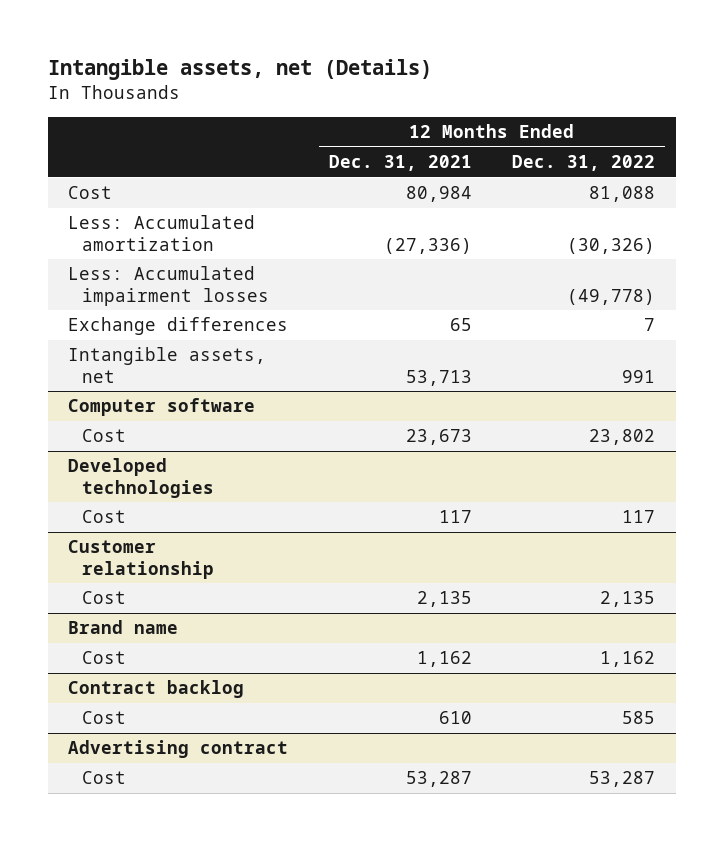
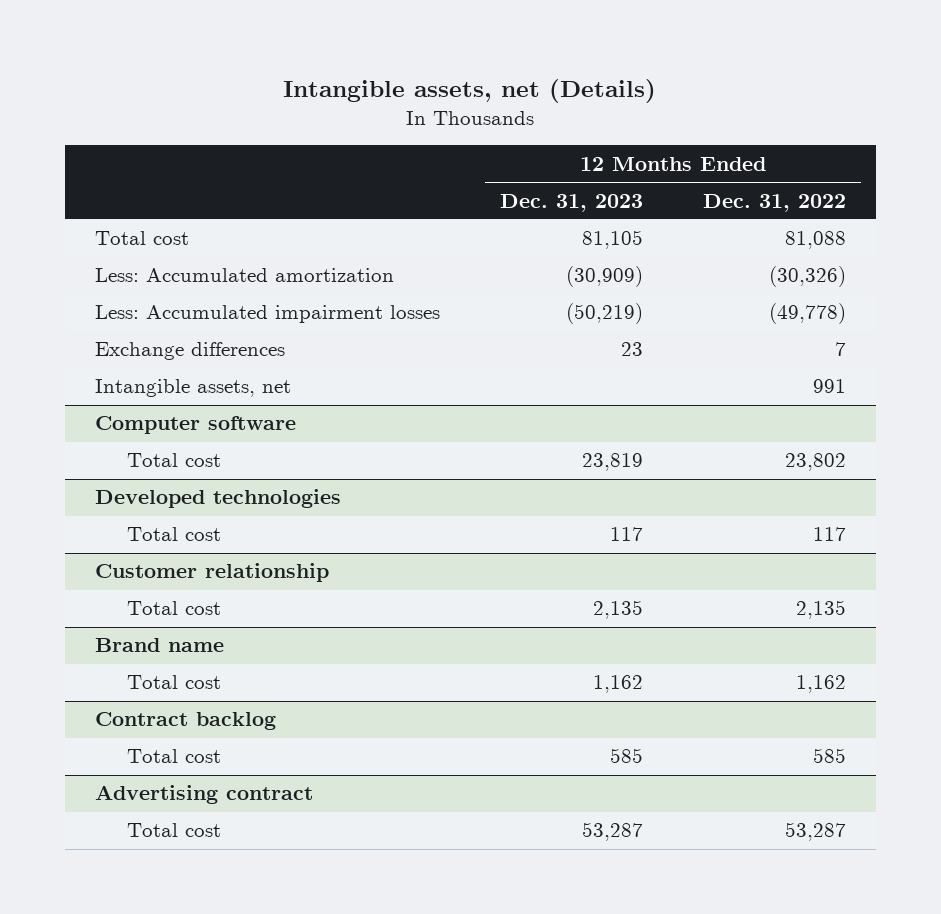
- | 12 Months Ended Dec. 31, 2021 | 12 Months Ended Dec. 31, 2022
+ | 12 Months Ended Dec. 31, 2023 | 12 Months Ended Dec. 31, 2022
- Cost | 80,984 | 81,088
+ Total cost | 81,105 | 81,088
@ Computer software
- Cost | 23,673 | 23,802
+ Total cost | 23,819 | 23,802
@ Developed technologies
- Cost | 117 | 117
+ Total cost | 117 | 117
@ Customer relationship
- Cost | 2,135 | 2,135
+ Total cost | 2,135 | 2,135
@ Brand name
- Cost | 1,162 | 1,162
+ Total cost | 1,162 | 1,162
@ Contract backlog
- Cost | 610 | 585
+ Total cost | 585 | 585
@ Advertising contract
- Cost | 53,287 | 53,287
+ Total cost | 53,287 | 53,287

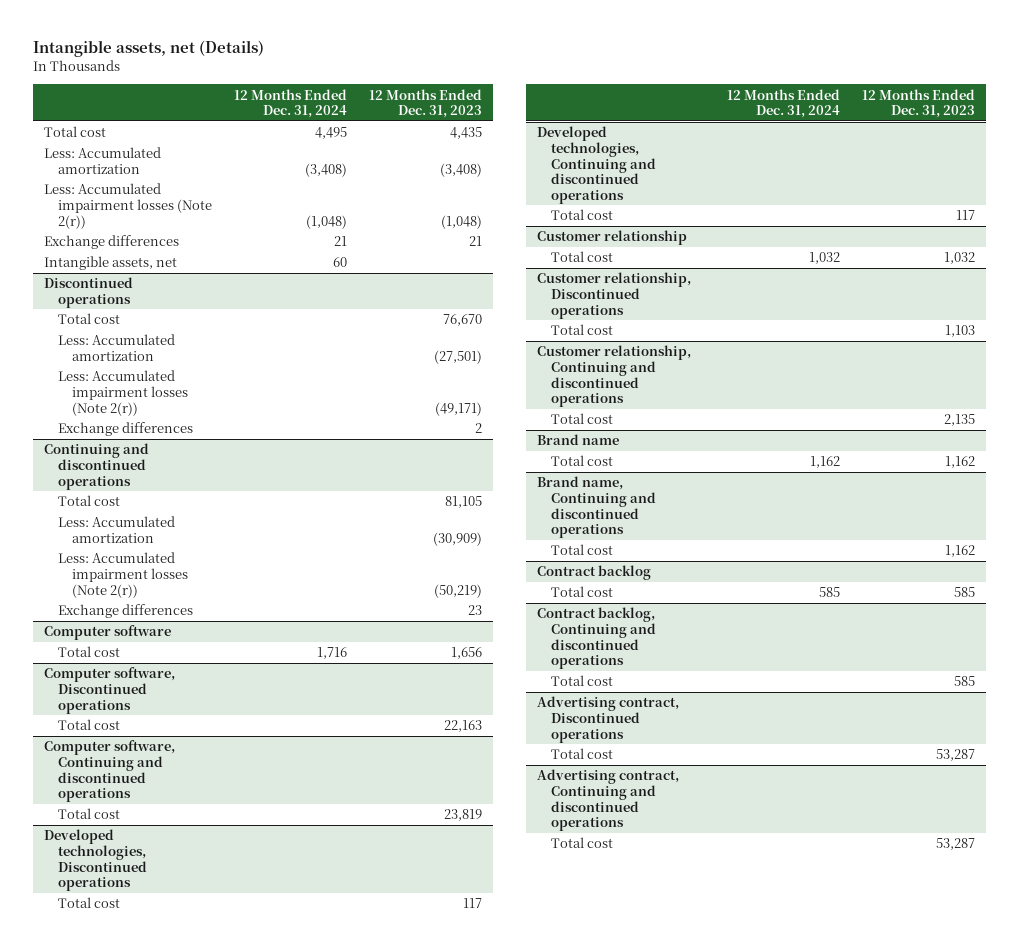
- | 12 Months Ended Dec. 31, 2023 | 12 Months Ended Dec. 31, 2022
+ | 12 Months Ended Dec. 31, 2024 | 12 Months Ended Dec. 31, 2023
+ Total cost | 4,495 | 4,435
+ Less: Accumulated amortization | (3,408) | (3,408)
+ Less: Accumulated impairment losses (Note 2(r)) | (1,048) | (1,048)
+ Exchange differences | 21 | 21
moved up: Intangible assets, net | 60 |
+ Discontinued operations
+ Total cost | | 76,670
+ Less: Accumulated amortization | | (27,501)
+ Less: Accumulated impairment losses (Note 2(r)) | | (49,171)
+ Exchange differences | | 2
+ Continuing and discontinued operations
- Less: Accumulated impairment losses | (50,219) | (49,778)
+ Less: Accumulated impairment losses (Note 2(r)) | | (50,219)
@ Computer software
+ Total cost | 1,716 | 1,656
+ Computer software, Discontinued operations
+ Total cost | | 22,163
+ Computer software, Continuing and discontinued operations
- Developed technologies
+ Developed technologies, Discontinued operations
+ Developed technologies, Continuing and discontinued operations
+ Total cost | | 117
@ Customer relationship
+ Total cost | 1,032 | 1,032
+ Customer relationship, Discontinued operations
+ Total cost | | 1,103
+ Customer relationship, Continuing and discontinued operations
+ Brand name, Continuing and discontinued operations
+ Total cost | | 1,162
- Advertising contract
+ Contract backlog, Continuing and discontinued operations
+ Total cost | | 585
+ Advertising contract, Discontinued operations
+ Advertising contract, Continuing and discontinued operations
+ Total cost | | 53,287

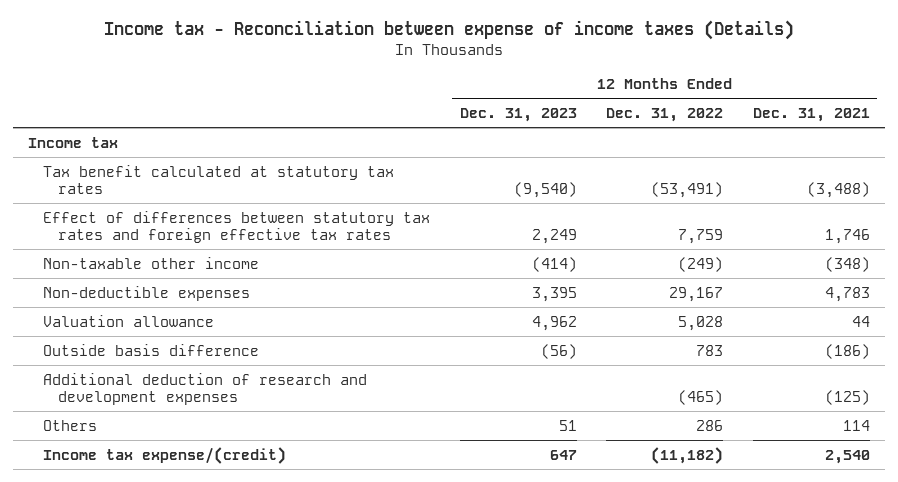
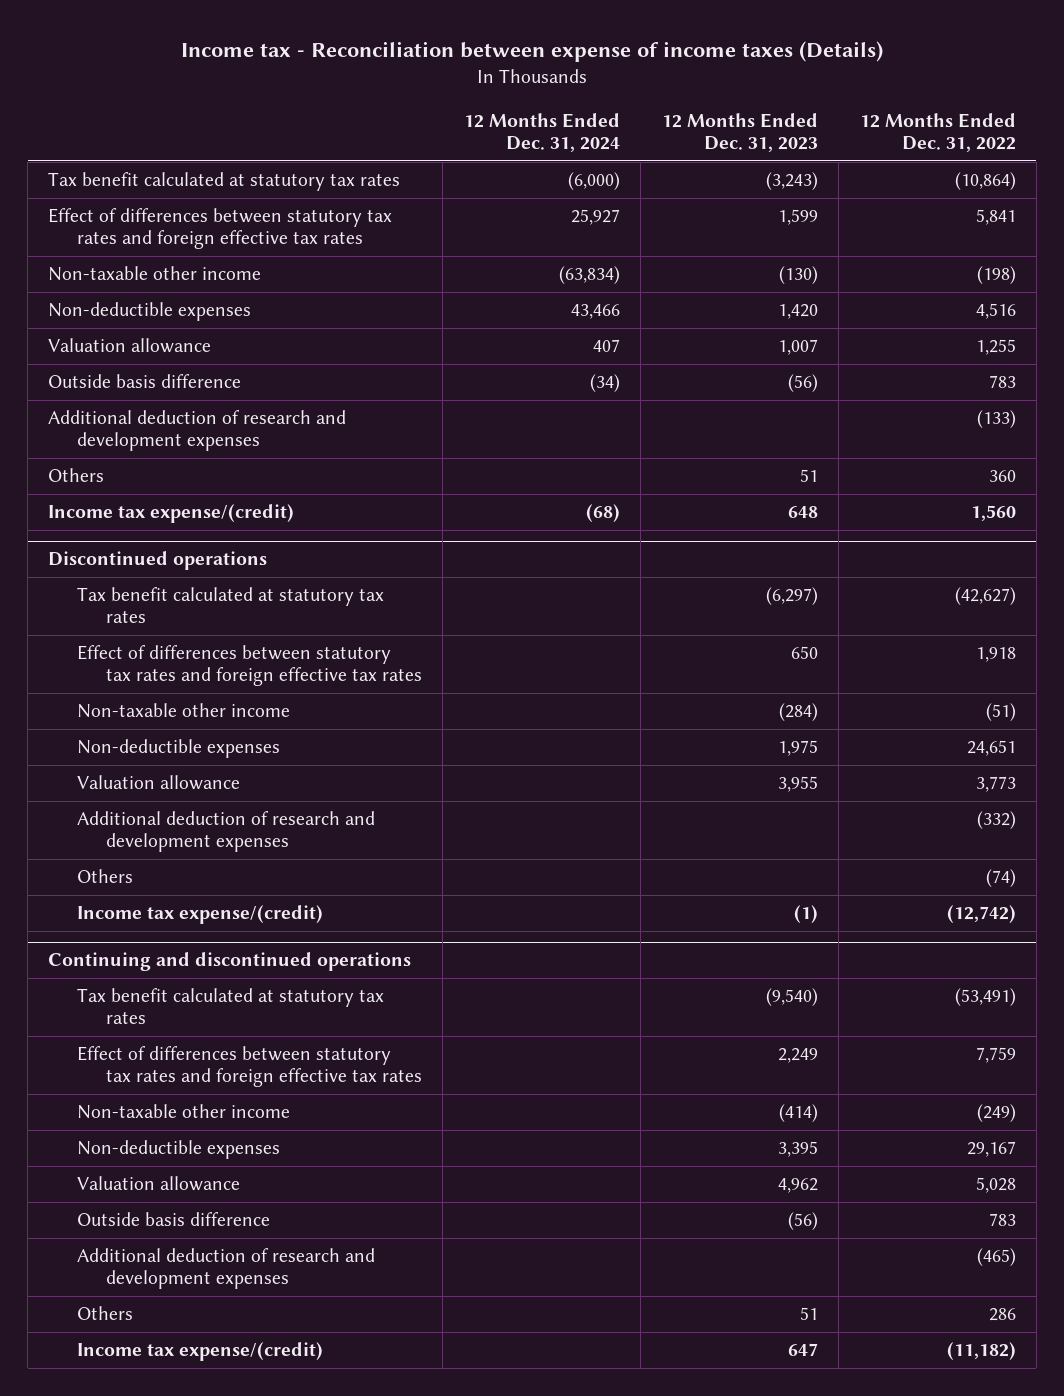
- | 12 Months Ended Dec. 31, 2023 | 12 Months Ended Dec. 31, 2022 | 12 Months Ended Dec. 31, 2021
+ | 12 Months Ended Dec. 31, 2024 | 12 Months Ended Dec. 31, 2023 | 12 Months Ended Dec. 31, 2022
- Income tax
+ Tax benefit calculated at statutory tax rates | (6,000) | (3,243) | (10,864)
+ Effect of differences between statutory tax rates and foreign effective tax rates | 25,927 | 1,599 | 5,841
+ Non-taxable other income | (63,834) | (130) | (198)
+ Non-deductible expenses | 43,466 | 1,420 | 4,516
+ Valuation allowance | 407 | 1,007 | 1,255
+ Outside basis difference | (34) | (56) | 783
+ Additional deduction of research and development expenses | | | (133)
+ Others | | 51 | 360
+ Income tax expense/(credit) | (68) | 648 | 1,560
+ Discontinued operations
+ Tax benefit calculated at statutory tax rates | | (6,297) | (42,627)
+ Effect of differences between statutory tax rates and foreign effective tax rates | | 650 | 1,918
+ Non-taxable other income | | (284) | (51)
+ Non-deductible expenses | | 1,975 | 24,651
+ Valuation allowance | | 3,955 | 3,773
+ Additional deduction of research and development expenses | | | (332)
+ Others | | | (74)
+ Income tax expense/(credit) | | (1) | (12,742)
+ Continuing and discontinued operations

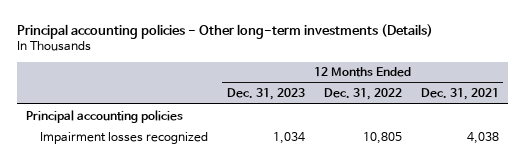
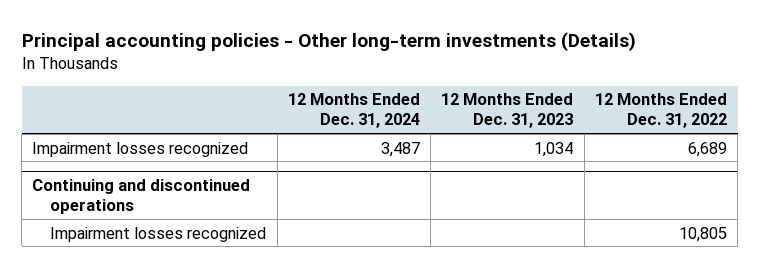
- | 12 Months Ended Dec. 31, 2023 | 12 Months Ended Dec. 31, 2022 | 12 Months Ended Dec. 31, 2021
+ | 12 Months Ended Dec. 31, 2024 | 12 Months Ended Dec. 31, 2023 | 12 Months Ended Dec. 31, 2022
- Principal accounting policies
- Impairment losses recognized | 1,034 | 10,805 | 4,038
+ Impairment losses recognized | 3,487 | 1,034 | 6,689
+ Continuing and discontinued operations
+ Impairment losses recognized | | | 10,805

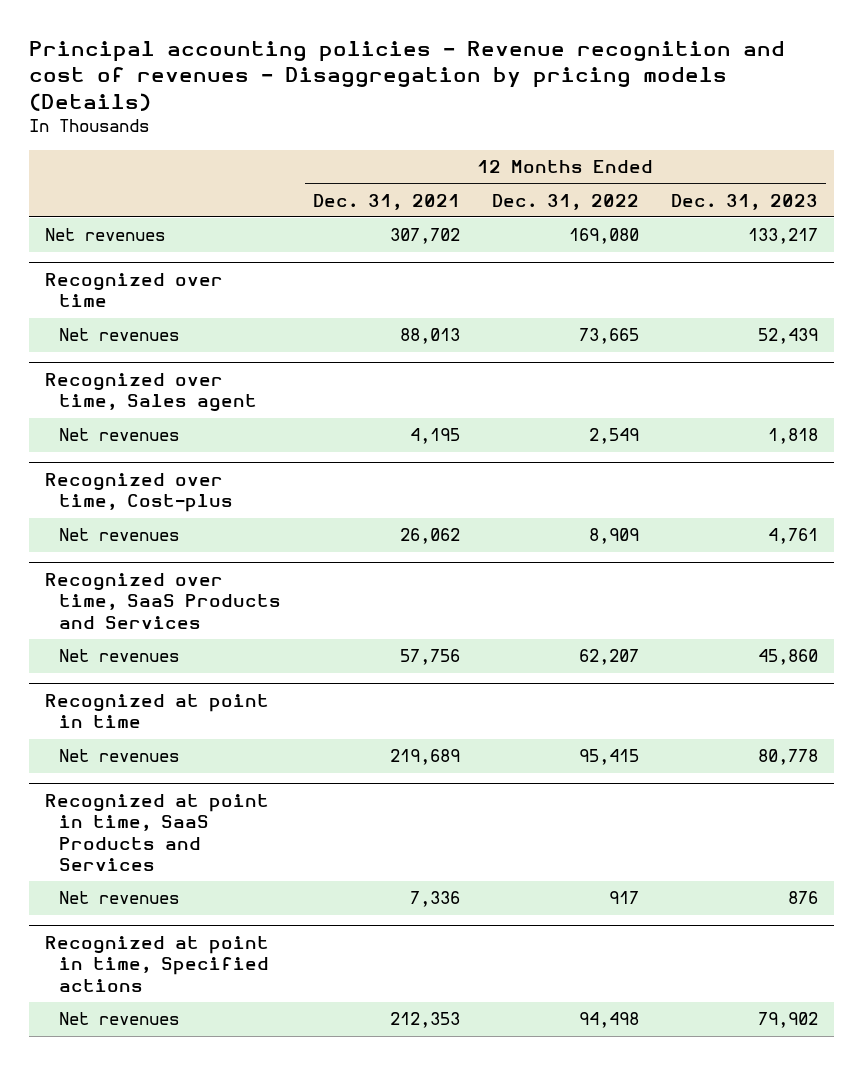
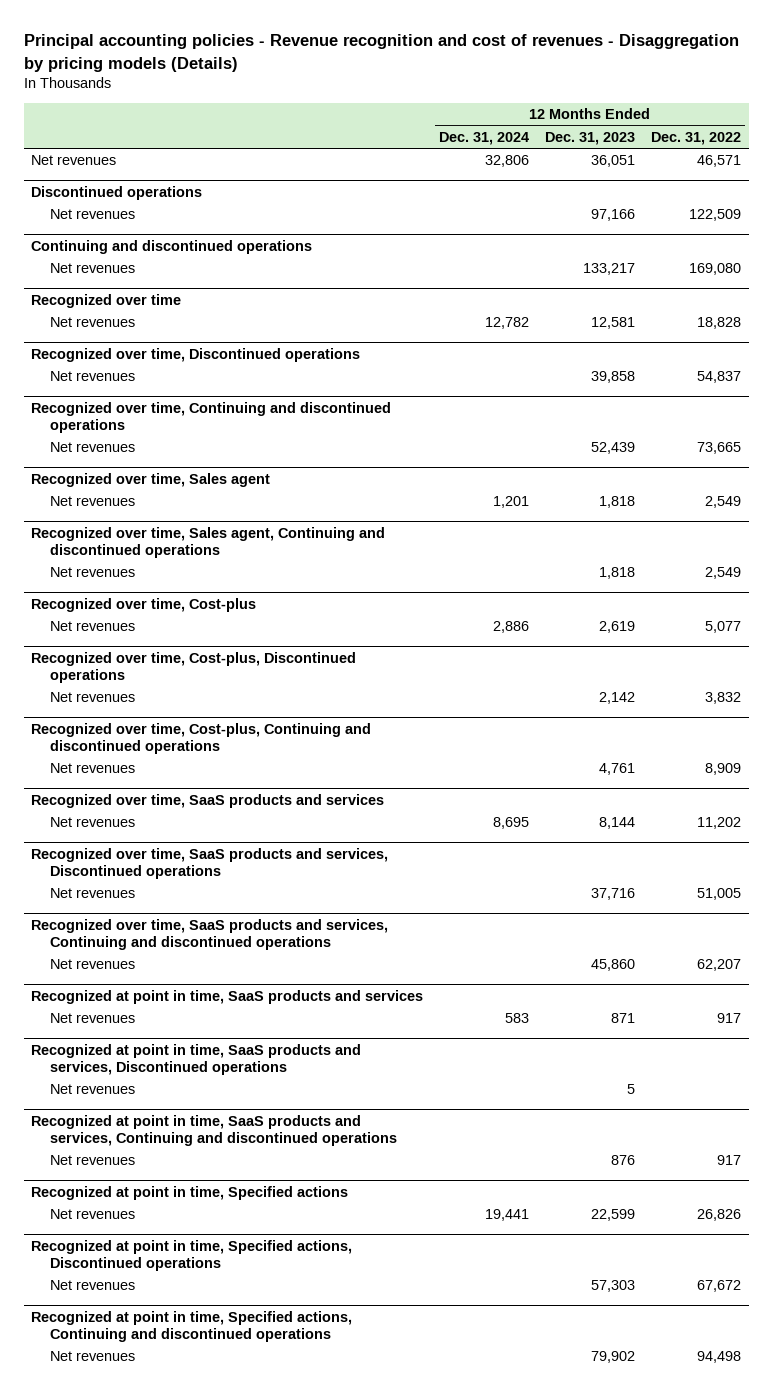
- | 12 Months Ended Dec. 31, 2021 | 12 Months Ended Dec. 31, 2022 | 12 Months Ended Dec. 31, 2023
+ | 12 Months Ended Dec. 31, 2024 | 12 Months Ended Dec. 31, 2023 | 12 Months Ended Dec. 31, 2022
+ Net revenues | 32,806 | 36,051 | 46,571
+ Discontinued operations
+ Net revenues | | 97,166 | 122,509
+ Continuing and discontinued operations
@ Recognized over time
+ Net revenues | 12,782 | 12,581 | 18,828
+ Recognized over time, Discontinued operations
+ Net revenues | | 39,858 | 54,837
+ Recognized over time, Continuing and discontinued operations
+ Recognized over time, Sales agent, Continuing and discontinued operations
+ Net revenues | | 1,818 | 2,549
@ Recognized over time, Cost-plus
+ Net revenues | 2,886 | 2,619 | 5,077
+ Recognized over time, Cost-plus, Discontinued operations
+ Net revenues | | 2,142 | 3,832
+ Recognized over time, Cost-plus, Continuing and discontinued operations
- Recognized over time, SaaS Products and Services
+ Recognized over time, SaaS products and services
+ Net revenues | 8,695 | 8,144 | 11,202
+ Recognized over time, SaaS products and services, Discontinued operations
+ Net revenues | | 37,716 | 51,005
+ Recognized over time, SaaS products and services, Continuing and discontinued operations
- Recognized at point in time
- Net revenues | 219,689 | 95,415 | 80,778
- Recognized at point in time, SaaS Products and Services
+ Recognized at point in time, SaaS products and services
+ Net revenues | 583 | 871 | 917
+ Recognized at point in time, SaaS products and services, Discontinued operations
+ Net revenues | | 5 |
+ Recognized at point in time, SaaS products and services, Continuing and discontinued operations
@ Recognized at point in time, Specified actions
+ Net revenues | 19,441 | 22,599 | 26,826
+ Recognized at point in time, Specified actions, Discontinued operations
+ Net revenues | | 57,303 | 67,672
+ Recognized at point in time, Specified actions, Continuing and discontinued operations

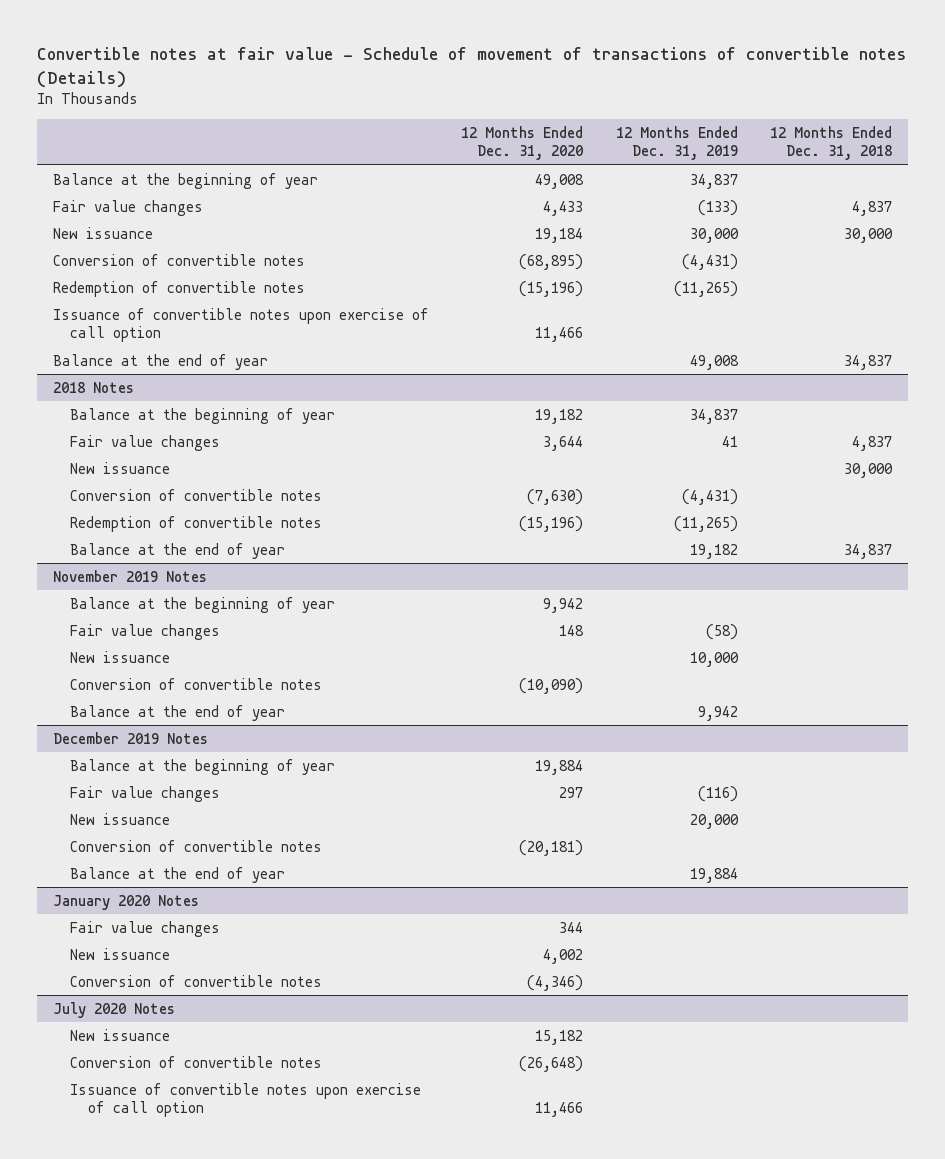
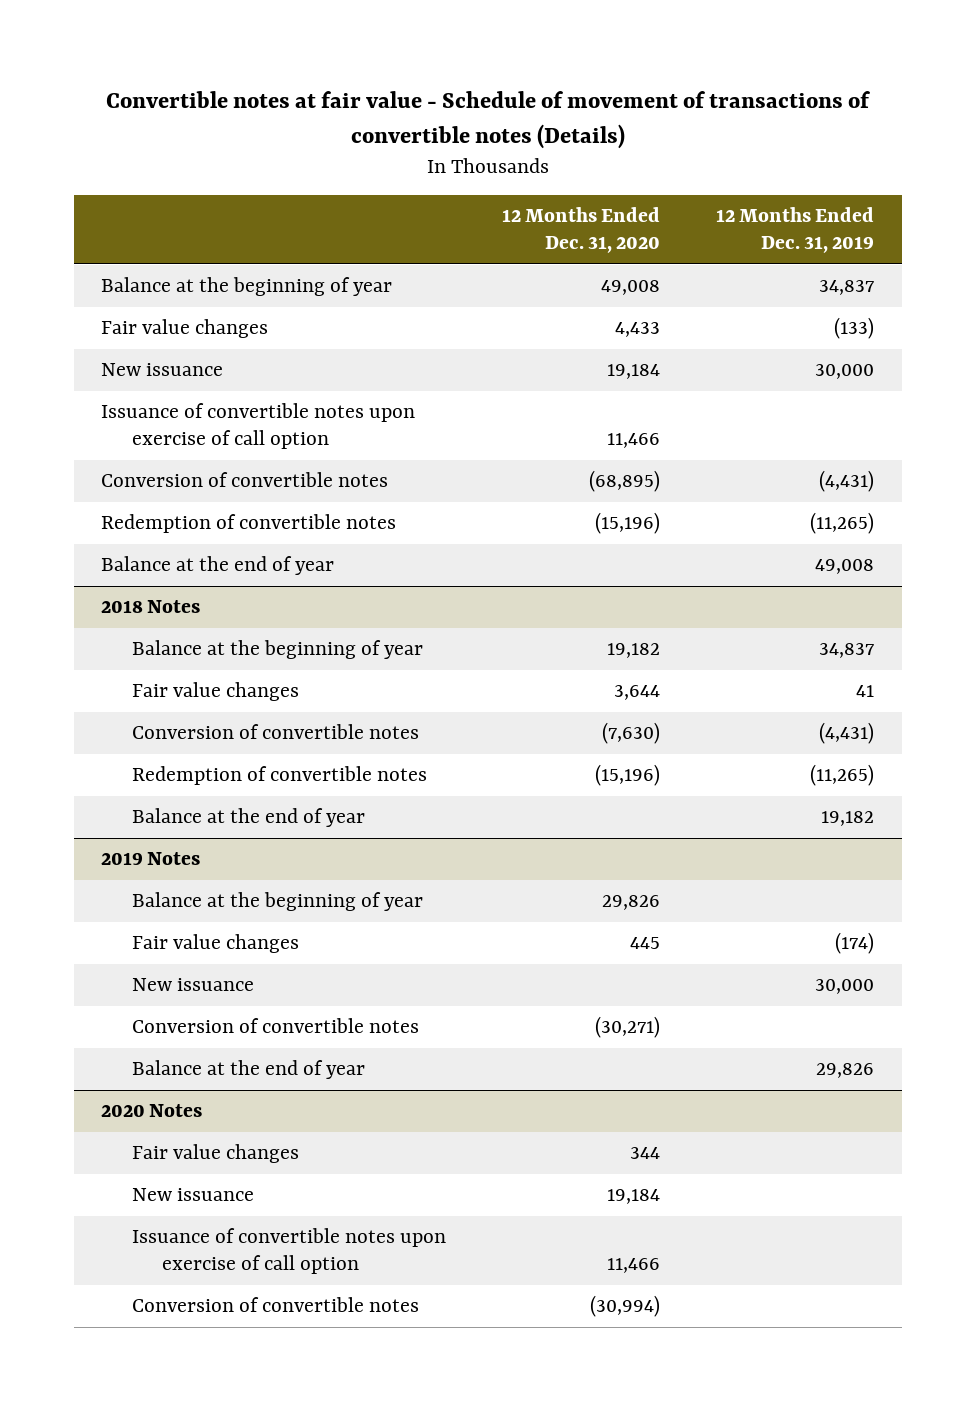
- | 12 Months Ended Dec. 31, 2020 | 12 Months Ended Dec. 31, 2019 | 12 Months Ended Dec. 31, 2018
+ | 12 Months Ended Dec. 31, 2020 | 12 Months Ended Dec. 31, 2019
moved up: Issuance of convertible notes upon exercise of call option | 11,466 |
@ 2018 Notes
- New issuance | | | 30,000
- November 2019 Notes
- Balance at the beginning of year | 9,942 | |
- Fair value changes | 148 | (58) |
- New issuance | | 10,000 |
- Conversion of convertible notes | (10,090) | |
- Balance at the end of year | | 9,942 |
- December 2019 Notes
- Balance at the beginning of year | 19,884 | |
- Fair value changes | 297 | (116) |
- New issuance | | 20,000 |
- Conversion of convertible notes | (20,181) | |
- Balance at the end of year | | 19,884 |
- January 2020 Notes
+ 2019 Notes
+ Balance at the beginning of year | 29,826 |
+ Fair value changes | 445 | (174)
+ New issuance | | 30,000
+ Conversion of convertible notes | (30,271) |
+ Balance at the end of year | | 29,826
+ 2020 Notes
- New issuance | 4,002 | |
- Conversion of convertible notes | (4,346) | |
- July 2020 Notes
- New issuance | 15,182 | |
- Conversion of convertible notes | (26,648) | |
+ New issuance | 19,184 |
+ Conversion of convertible notes | (30,994) |

